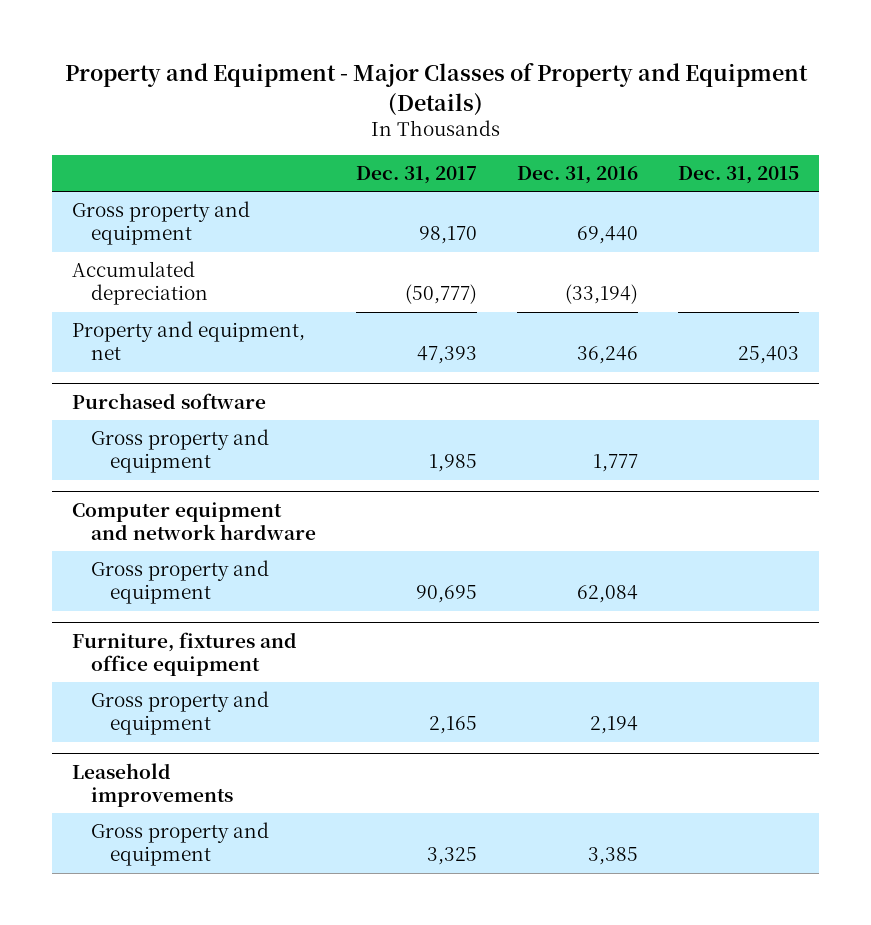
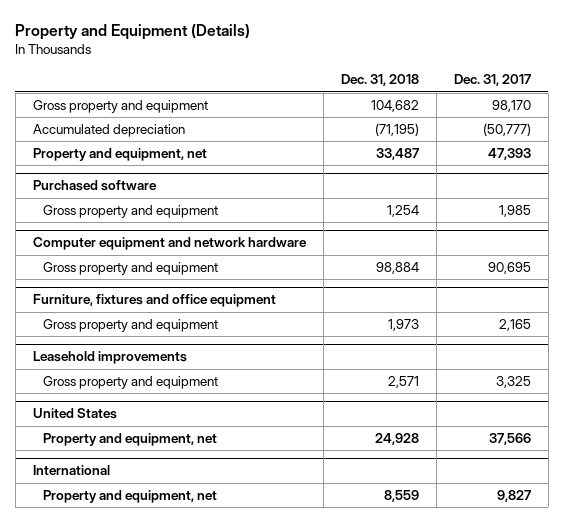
- Property and Equipment - Major Classes of Property and Equipment (Details)
+ Property and Equipment (Details)
- | Dec. 31, 2017 | Dec. 31, 2016 | Dec. 31, 2015
+ | Dec. 31, 2018 | Dec. 31, 2017
+ United States
+ Property and equipment, net | 24,928 | 37,566
+ International
+ Property and equipment, net | 8,559 | 9,827

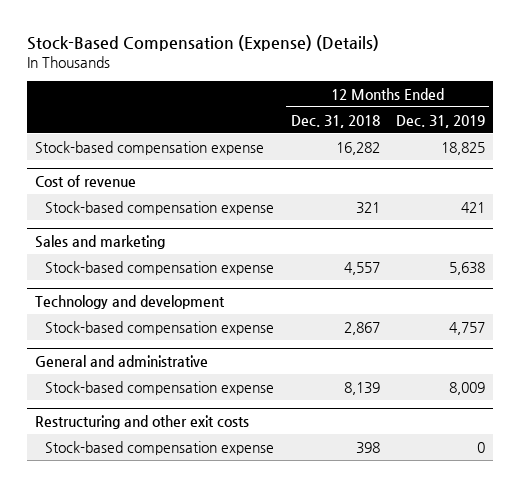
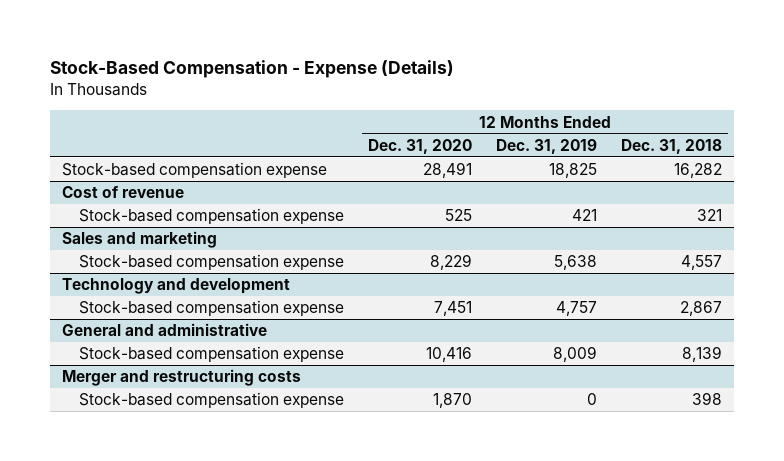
- Stock-Based Compensation (Expense) (Details)
+ Stock-Based Compensation - Expense (Details)
- | 12 Months Ended Dec. 31, 2018 | 12 Months Ended Dec. 31, 2019
+ | 12 Months Ended Dec. 31, 2020 | 12 Months Ended Dec. 31, 2019 | 12 Months Ended Dec. 31, 2018
- Restructuring and other exit costs
+ Merger and restructuring costs

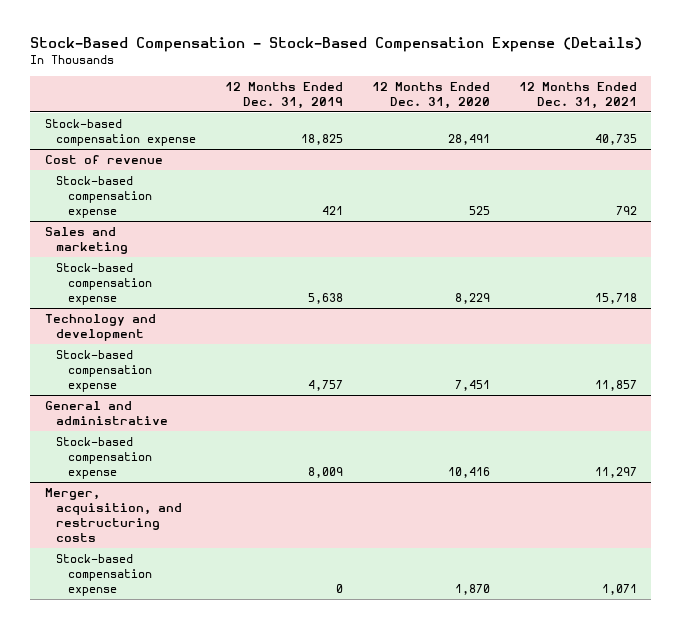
- Stock-Based Compensation - Expense (Details)
+ Stock-Based Compensation - Stock-Based Compensation Expense (Details)
- | 12 Months Ended Dec. 31, 2020 | 12 Months Ended Dec. 31, 2019 | 12 Months Ended Dec. 31, 2018
+ | 12 Months Ended Dec. 31, 2019 | 12 Months Ended Dec. 31, 2020 | 12 Months Ended Dec. 31, 2021
- Merger and restructuring costs
+ Merger, acquisition, and restructuring costs

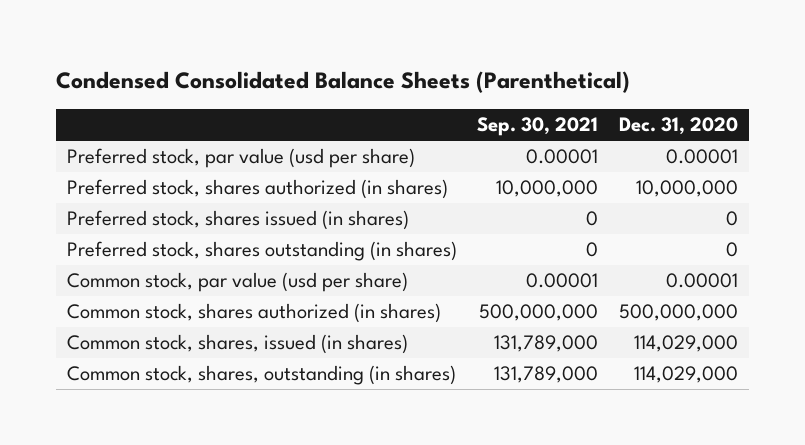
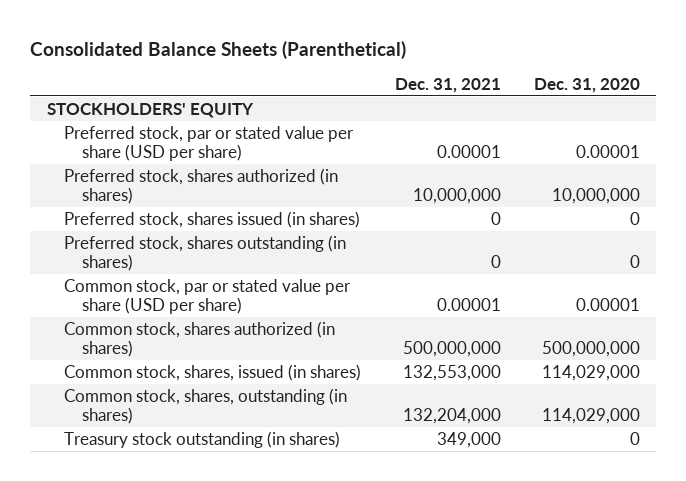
- Condensed Consolidated Balance Sheets (Parenthetical)
+ Consolidated Balance Sheets (Parenthetical)
- | Sep. 30, 2021 | Dec. 31, 2020
+ | Dec. 31, 2021 | Dec. 31, 2020
- Preferred stock, par value (usd per share) | 0.00001 | 0.00001
+ STOCKHOLDERS' EQUITY
+ Preferred stock, par or stated value per share (USD per share) | 0.00001 | 0.00001
- Common stock, par value (usd per share) | 0.00001 | 0.00001
+ Common stock, par or stated value per share (USD per share) | 0.00001 | 0.00001
+ Treasury stock outstanding (in shares) | 349,000 | 0

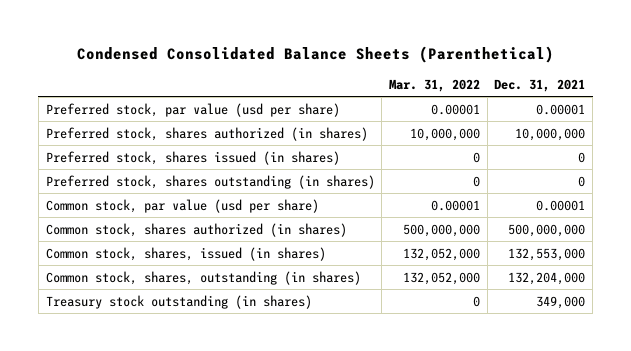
- Consolidated Balance Sheets (Parenthetical)
+ Condensed Consolidated Balance Sheets (Parenthetical)
- | Dec. 31, 2021 | Dec. 31, 2020
+ | Mar. 31, 2022 | Dec. 31, 2021
- STOCKHOLDERS' EQUITY
- Preferred stock, par or stated value per share (USD per share) | 0.00001 | 0.00001
+ Preferred stock, par value (usd per share) | 0.00001 | 0.00001
- Common stock, par or stated value per share (USD per share) | 0.00001 | 0.00001
+ Common stock, par value (usd per share) | 0.00001 | 0.00001

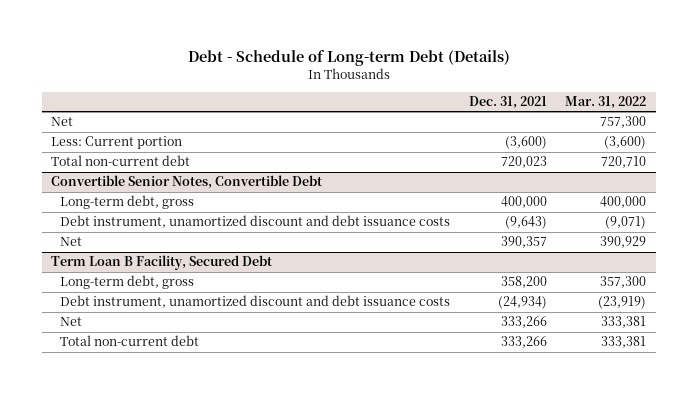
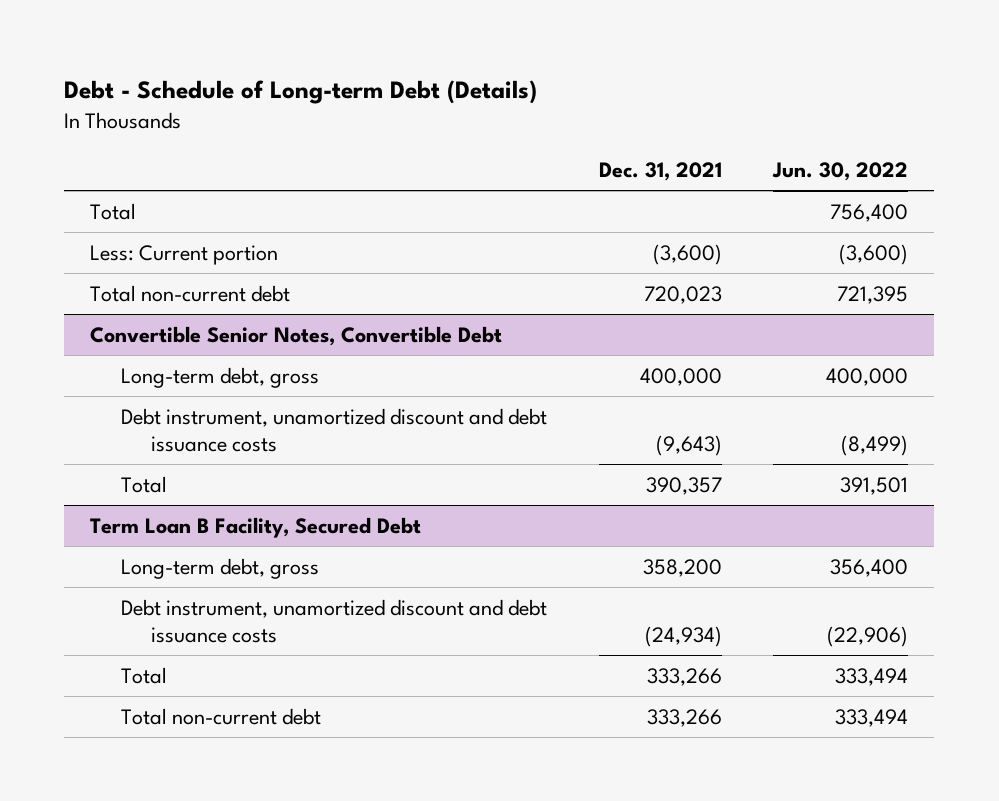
- | Dec. 31, 2021 | Mar. 31, 2022
+ | Dec. 31, 2021 | Jun. 30, 2022
- Net | | 757,300
+ Total | | 756,400
@ Convertible Senior Notes, Convertible Debt
- Net | 390,357 | 390,929
+ Total | 390,357 | 391,501
@ Term Loan B Facility, Secured Debt
- Net | 333,266 | 333,381
+ Total | 333,266 | 333,494

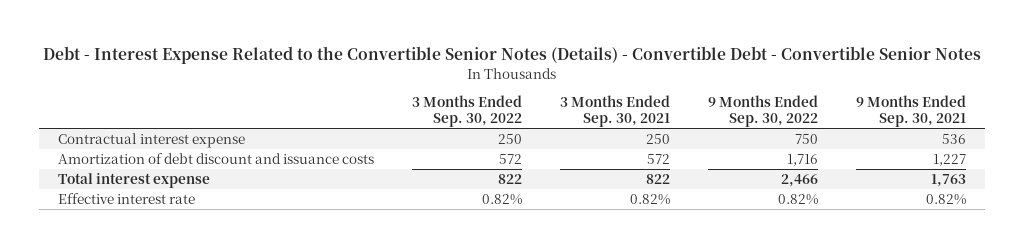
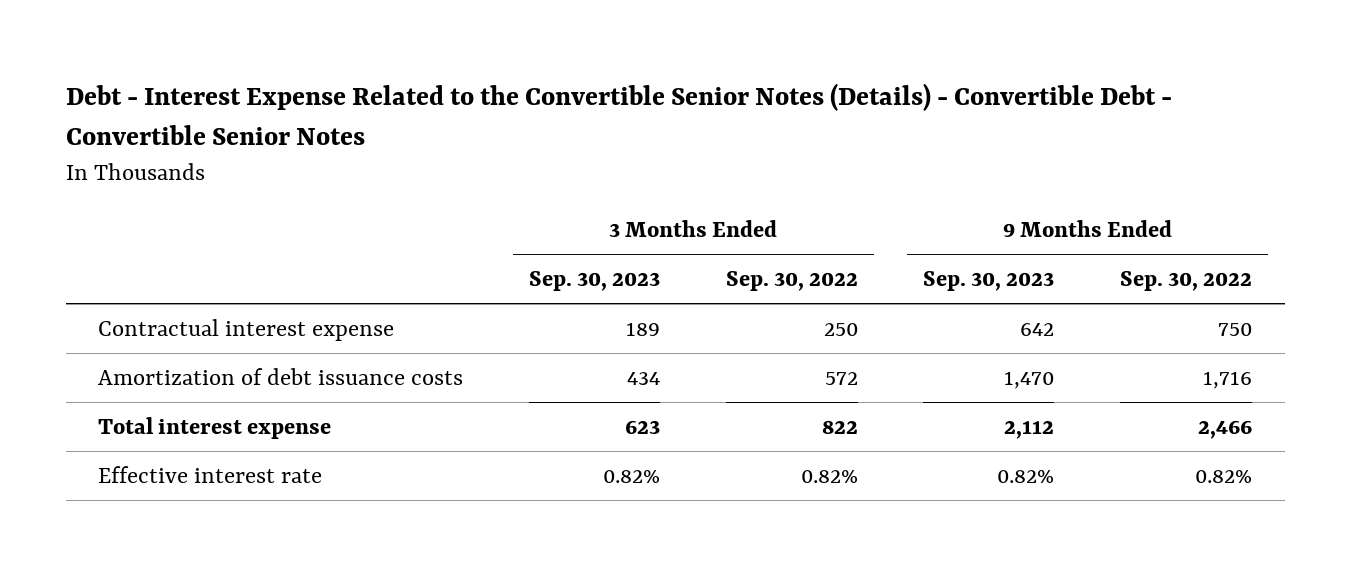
- | 3 Months Ended Sep. 30, 2022 | 3 Months Ended Sep. 30, 2021 | 9 Months Ended Sep. 30, 2022 | 9 Months Ended Sep. 30, 2021
+ | 3 Months Ended Sep. 30, 2023 | 3 Months Ended Sep. 30, 2022 | 9 Months Ended Sep. 30, 2023 | 9 Months Ended Sep. 30, 2022
- Amortization of debt discount and issuance costs | 572 | 572 | 1,716 | 1,227
+ Amortization of debt issuance costs | 434 | 572 | 1,470 | 1,716

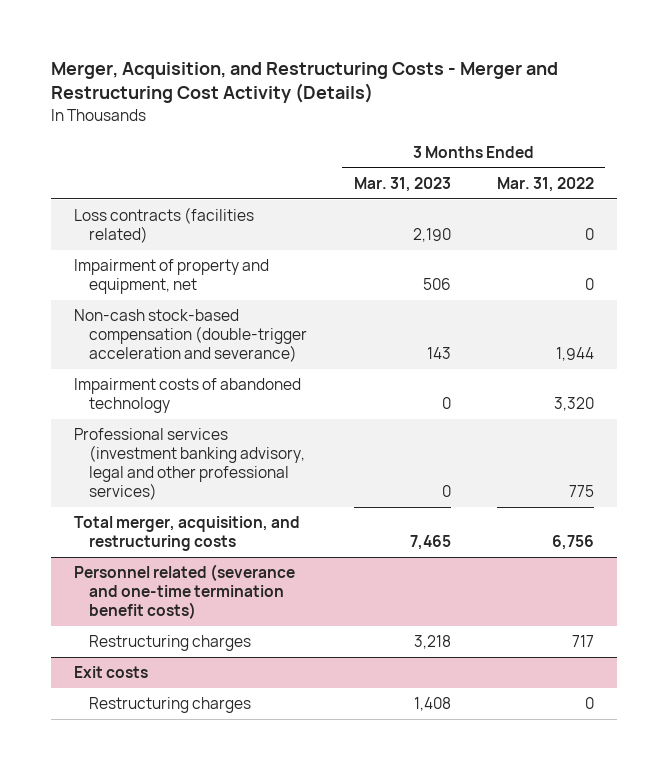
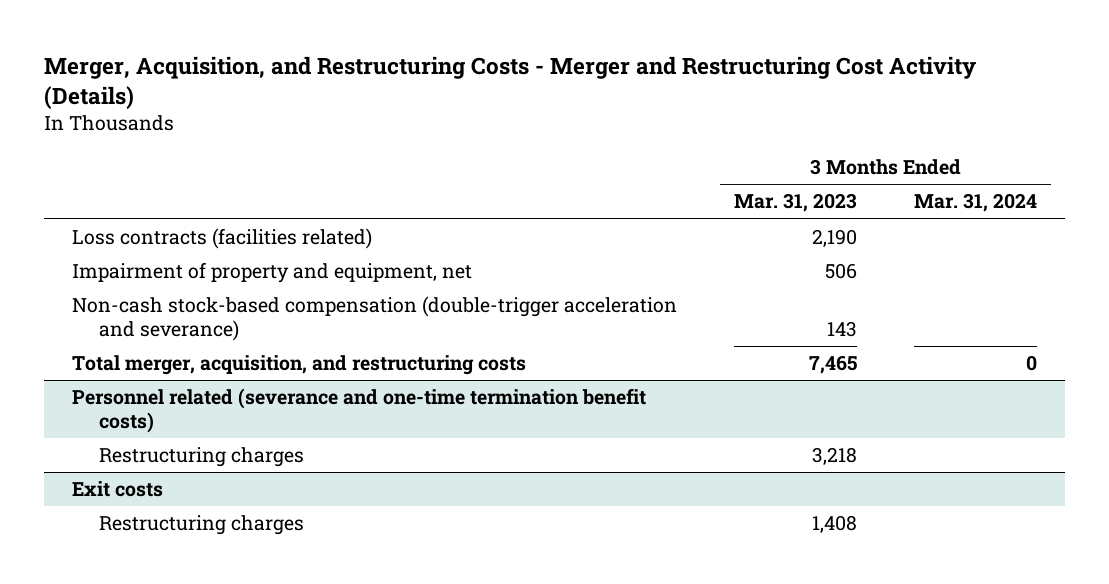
- | 3 Months Ended Mar. 31, 2023 | 3 Months Ended Mar. 31, 2022
+ | 3 Months Ended Mar. 31, 2023 | 3 Months Ended Mar. 31, 2024
- Impairment costs of abandoned technology | 0 | 3,320
- Professional services (investment banking advisory, legal and other professional services) | 0 | 775

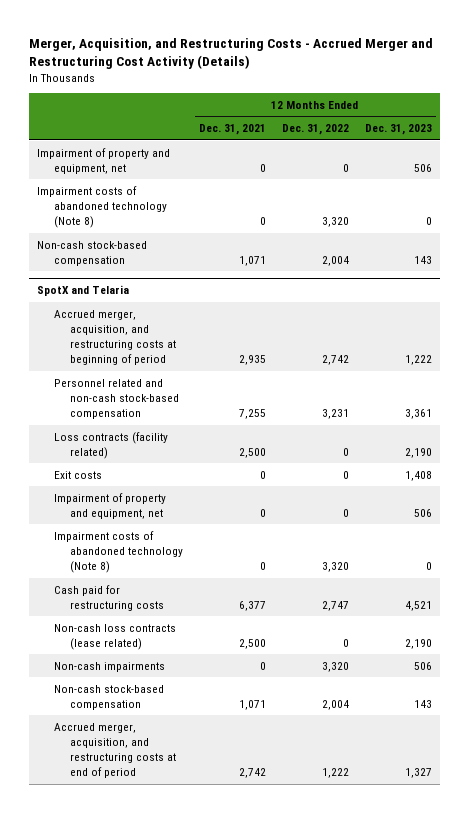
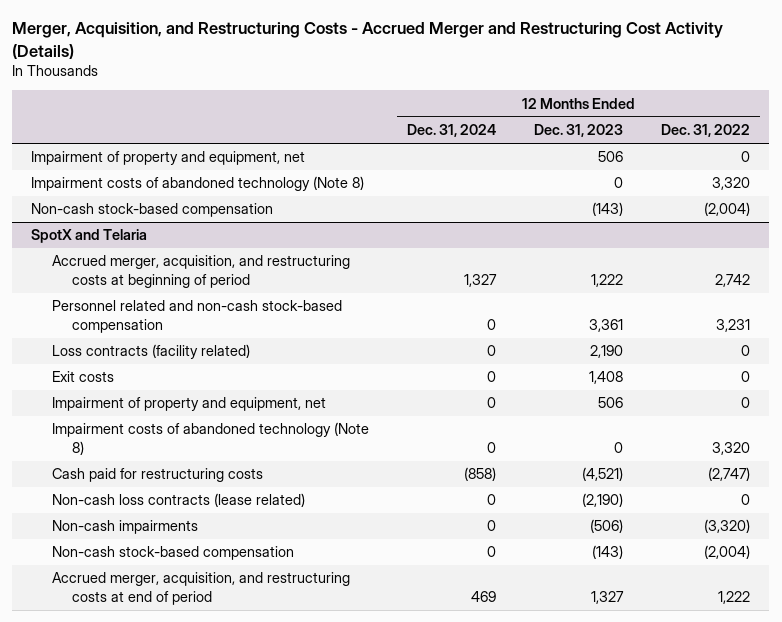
- | 12 Months Ended Dec. 31, 2021 | 12 Months Ended Dec. 31, 2022 | 12 Months Ended Dec. 31, 2023
+ | 12 Months Ended Dec. 31, 2024 | 12 Months Ended Dec. 31, 2023 | 12 Months Ended Dec. 31, 2022
- Non-cash stock-based compensation | 1,071 | 2,004 | 143
+ Non-cash stock-based compensation | | (143) | (2,004)
@ SpotX and Telaria
- Cash paid for restructuring costs | 6,377 | 2,747 | 4,521
- Non-cash loss contracts (lease related) | 2,500 | 0 | 2,190
- Non-cash impairments | 0 | 3,320 | 506
- Non-cash stock-based compensation | 1,071 | 2,004 | 143
+ Cash paid for restructuring costs | (858) | (4,521) | (2,747)
+ Non-cash loss contracts (lease related) | 0 | (2,190) | 0
+ Non-cash impairments | 0 | (506) | (3,320)
+ Non-cash stock-based compensation | 0 | (143) | (2,004)

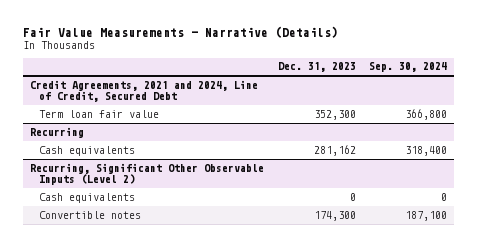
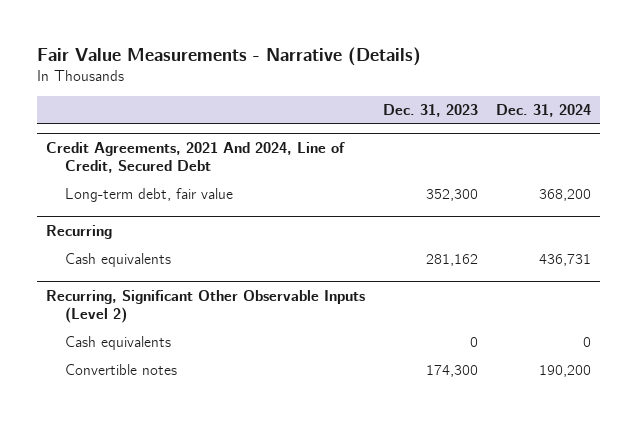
- | Dec. 31, 2023 | Sep. 30, 2024
+ | Dec. 31, 2023 | Dec. 31, 2024
- Credit Agreements, 2021 and 2024, Line of Credit, Secured Debt
- Term loan fair value | 352,300 | 366,800
+ Credit Agreements, 2021 And 2024, Line of Credit, Secured Debt
+ Long-term debt, fair value | 352,300 | 368,200

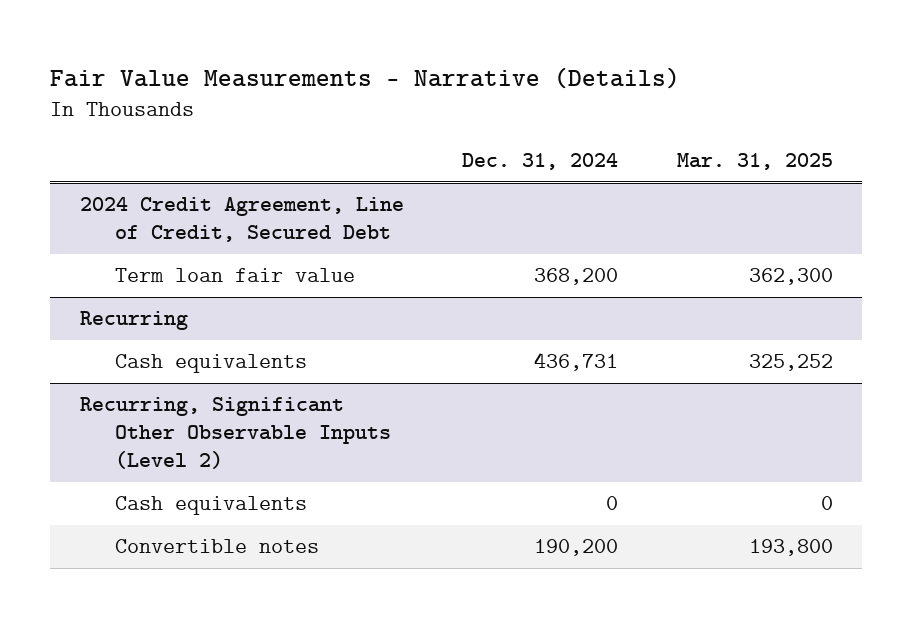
- | Dec. 31, 2023 | Dec. 31, 2024
+ | Dec. 31, 2024 | Mar. 31, 2025
- Credit Agreements, 2021 And 2024, Line of Credit, Secured Debt
- Long-term debt, fair value | 352,300 | 368,200
+ 2024 Credit Agreement, Line of Credit, Secured Debt
+ Term loan fair value | 368,200 | 362,300

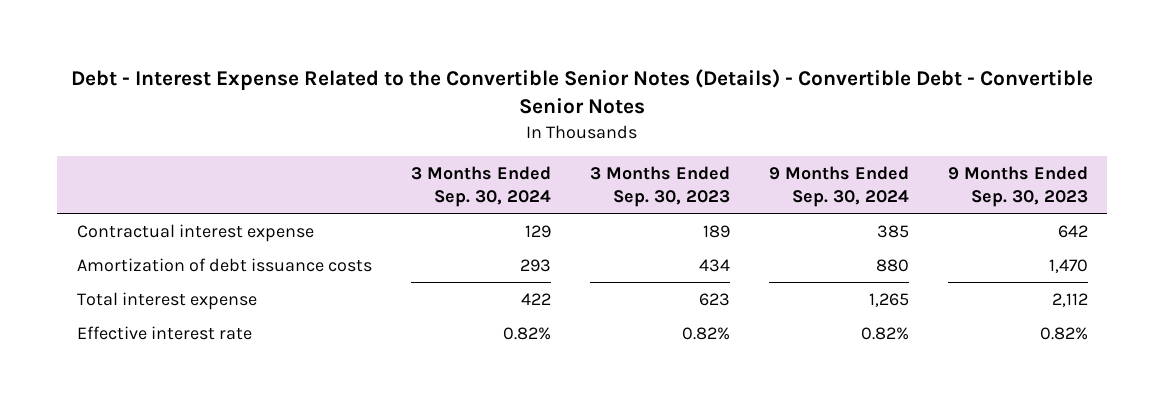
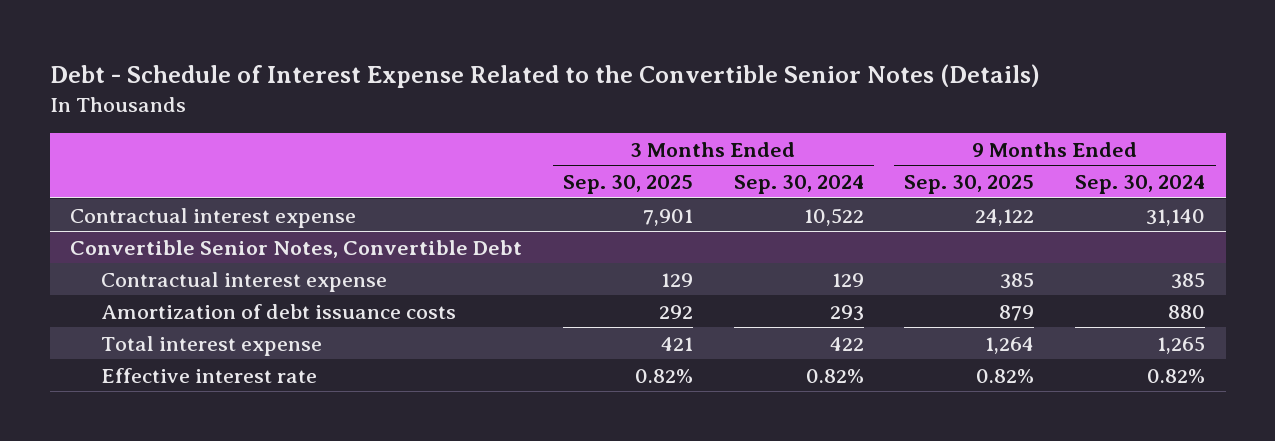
- Debt - Interest Expense Related to the Convertible Senior Notes (Details) - Convertible Debt - Convertible Senior Notes
+ Debt - Schedule of Interest Expense Related to the Convertible Senior Notes (Details)
- | 3 Months Ended Sep. 30, 2024 | 3 Months Ended Sep. 30, 2023 | 9 Months Ended Sep. 30, 2024 | 9 Months Ended Sep. 30, 2023
+ | 3 Months Ended Sep. 30, 2025 | 3 Months Ended Sep. 30, 2024 | 9 Months Ended Sep. 30, 2025 | 9 Months Ended Sep. 30, 2024
+ Contractual interest expense | 7,901 | 10,522 | 24,122 | 31,140
+ Convertible Senior Notes, Convertible Debt

